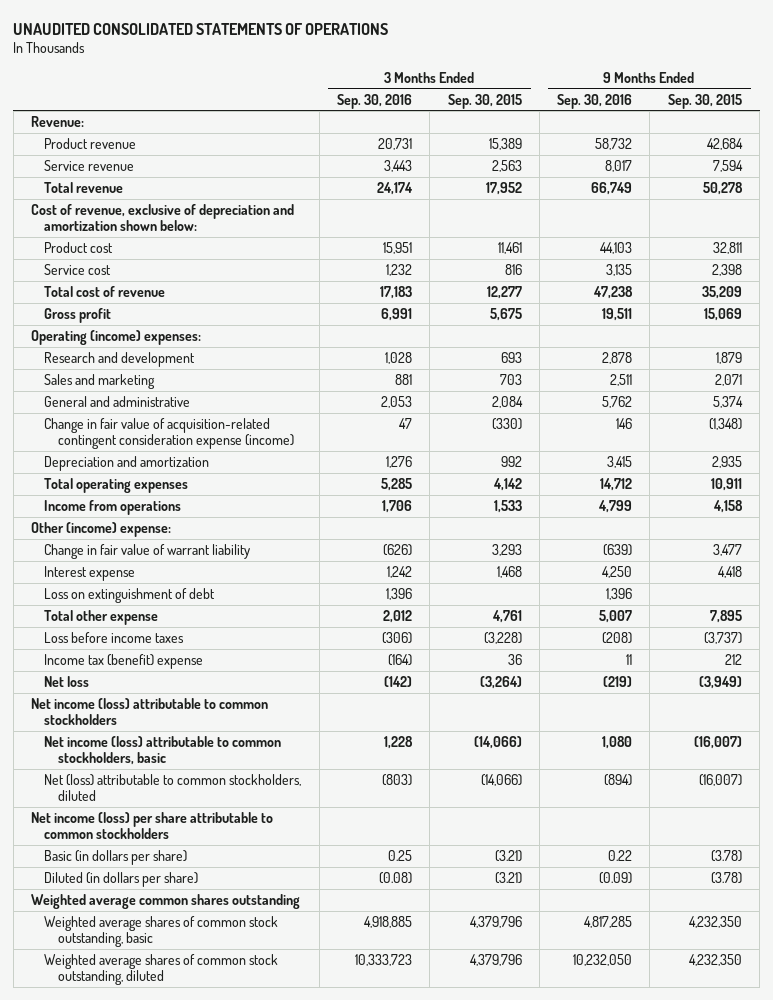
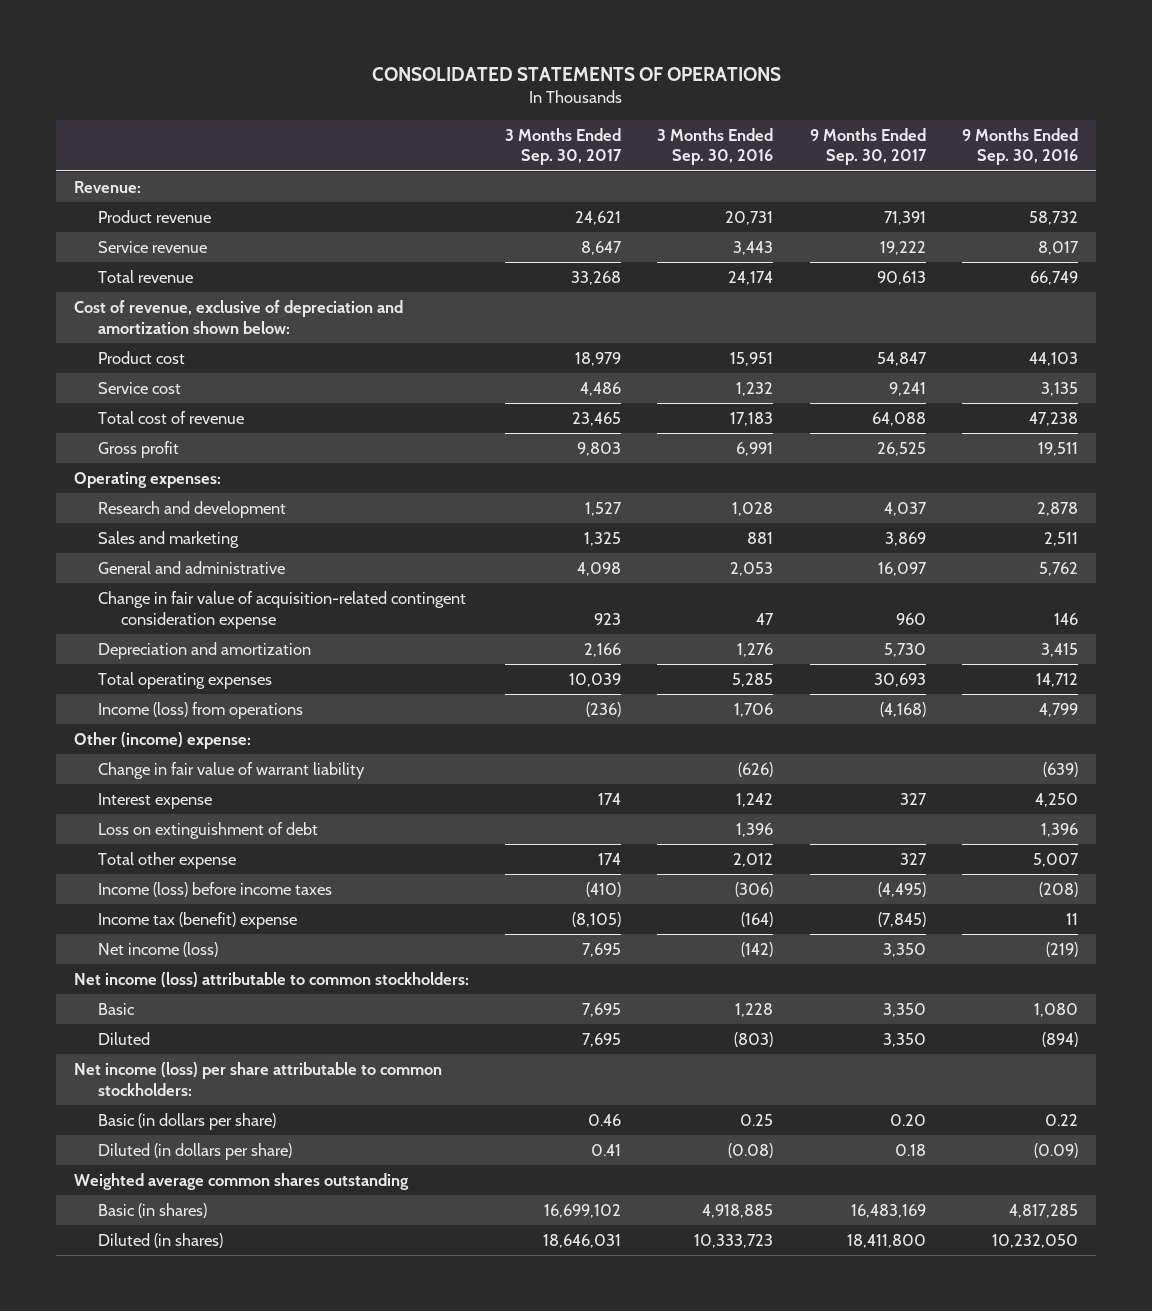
- UNAUDITED CONSOLIDATED STATEMENTS OF OPERATIONS
+ CONSOLIDATED STATEMENTS OF OPERATIONS
- | 3 Months Ended Sep. 30, 2016 | 3 Months Ended Sep. 30, 2015 | 9 Months Ended Sep. 30, 2016 | 9 Months Ended Sep. 30, 2015
+ | 3 Months Ended Sep. 30, 2017 | 3 Months Ended Sep. 30, 2016 | 9 Months Ended Sep. 30, 2017 | 9 Months Ended Sep. 30, 2016
- Operating (income) expenses:
+ Operating expenses:
- Change in fair value of acquisition-related contingent consideration expense (income) | 47 | (330) | 146 | (1,348)
+ Change in fair value of acquisition-related contingent consideration expense | 923 | 47 | 960 | 146
- Income from operations | 1,706 | 1,533 | 4,799 | 4,158
+ Income (loss) from operations | (236) | 1,706 | (4,168) | 4,799
- Loss before income taxes | (306) | (3,228) | (208) | (3,737)
+ Income (loss) before income taxes | (410) | (306) | (4,495) | (208)
- Net loss | (142) | (3,264) | (219) | (3,949)
- Net income (loss) attributable to common stockholders
- Net income (loss) attributable to common stockholders, basic | 1,228 | (14,066) | 1,080 | (16,007)
- Net (loss) attributable to common stockholders, diluted | (803) | (14,066) | (894) | (16,007)
- Net income (loss) per share attributable to common stockholders
+ Net income (loss) | 7,695 | (142) | 3,350 | (219)
+ Net income (loss) attributable to common stockholders:
+ Basic | 7,695 | 1,228 | 3,350 | 1,080
+ Diluted | 7,695 | (803) | 3,350 | (894)
+ Net income (loss) per share attributable to common stockholders:
- Weighted average shares of common stock outstanding, basic | 4,918,885 | 4,379,796 | 4,817,285 | 4,232,350
- Weighted average shares of common stock outstanding, diluted | 10,333,723 | 4,379,796 | 10,232,050 | 4,232,350
+ Basic (in shares) | 16,699,102 | 4,918,885 | 16,483,169 | 4,817,285
+ Diluted (in shares) | 18,646,031 | 10,333,723 | 18,411,800 | 10,232,050

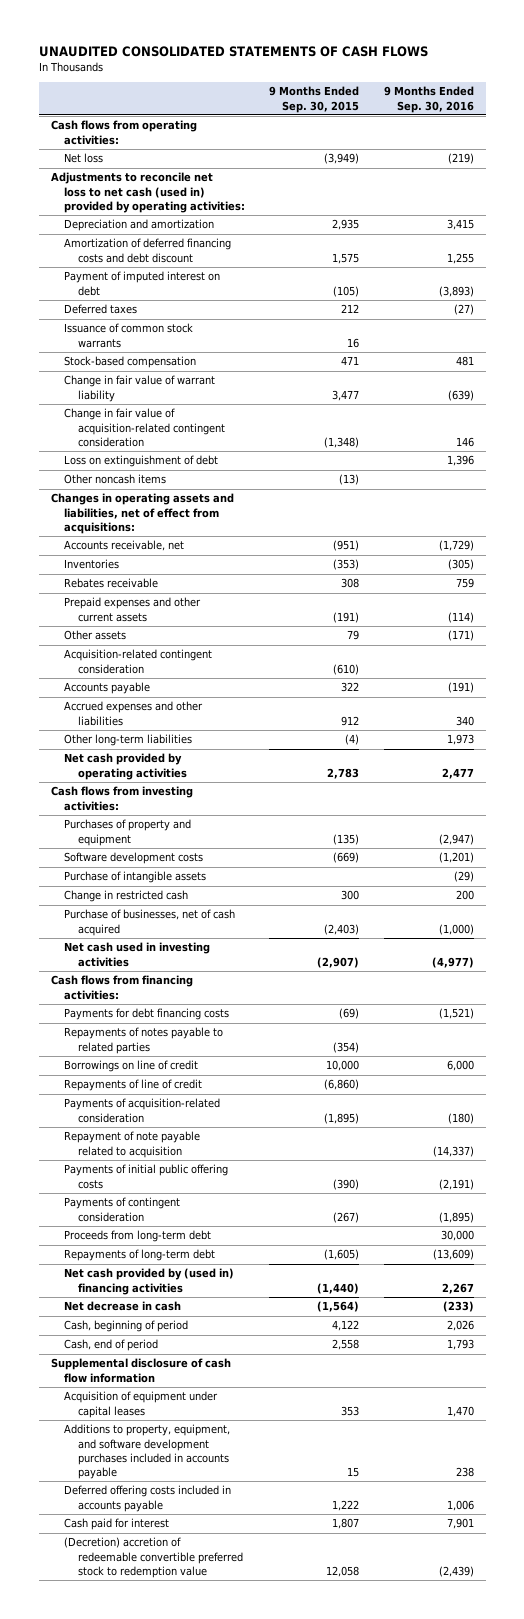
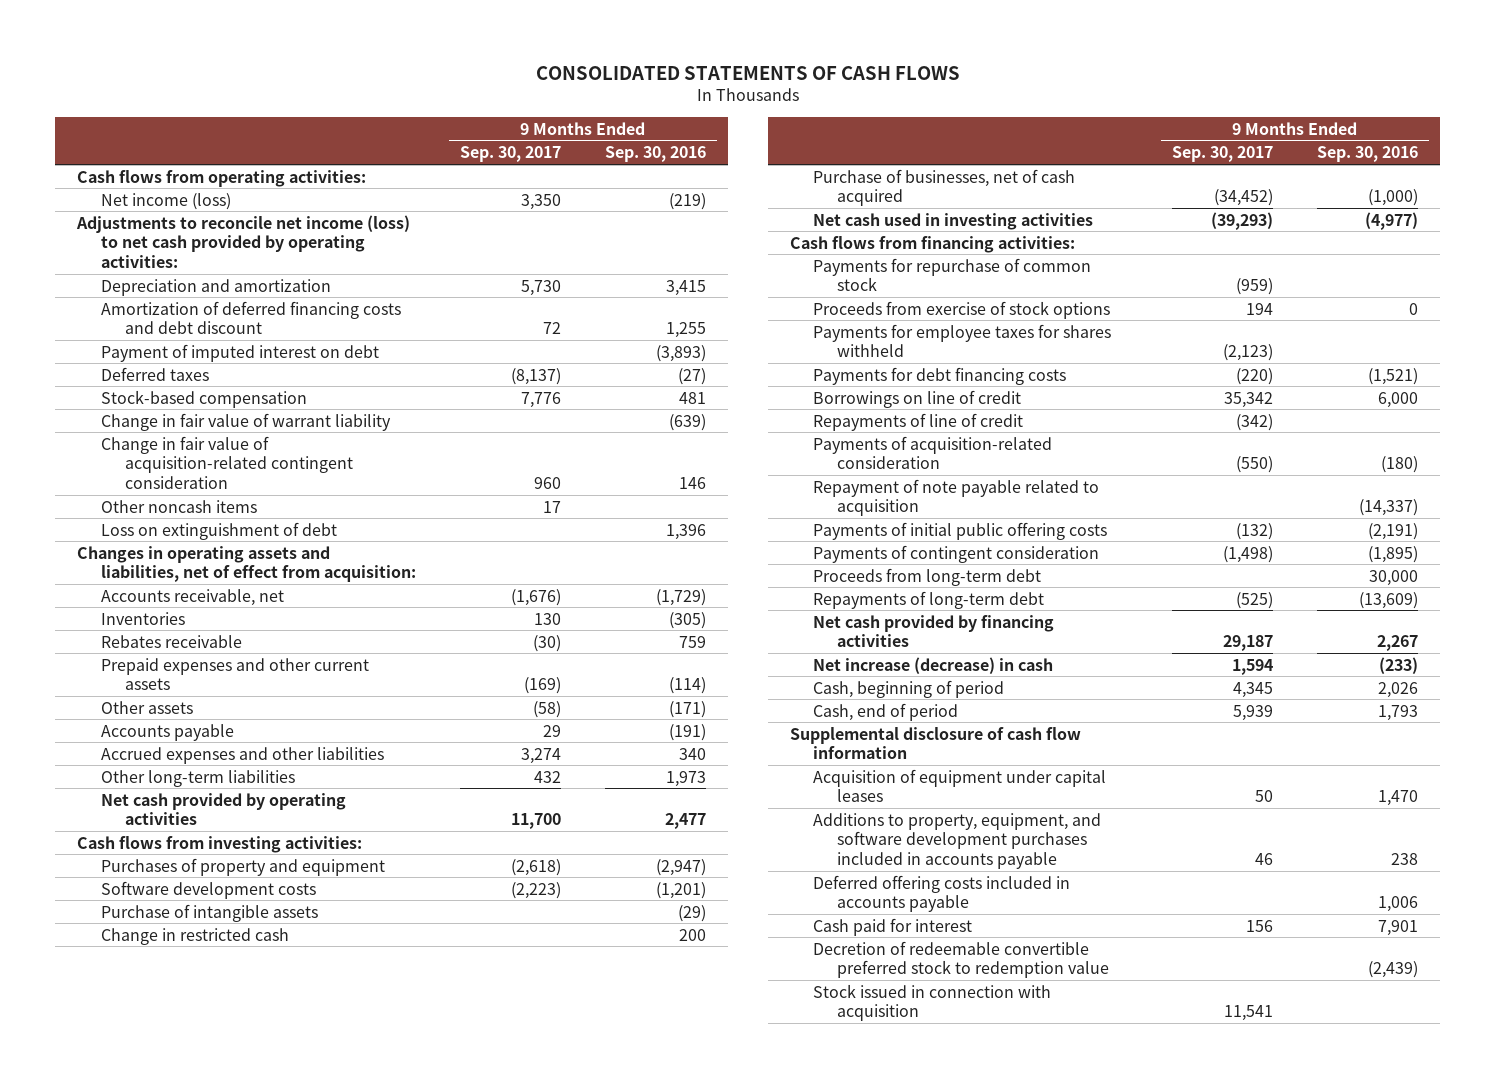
- UNAUDITED CONSOLIDATED STATEMENTS OF CASH FLOWS
+ CONSOLIDATED STATEMENTS OF CASH FLOWS
- | 9 Months Ended Sep. 30, 2015 | 9 Months Ended Sep. 30, 2016
+ | 9 Months Ended Sep. 30, 2017 | 9 Months Ended Sep. 30, 2016
- Net loss | (3,949) | (219)
- Adjustments to reconcile net loss to net cash (used in) provided by operating activities:
+ Net income (loss) | 3,350 | (219)
+ Adjustments to reconcile net income (loss) to net cash provided by operating activities:
- Issuance of common stock warrants | 16 |
- Changes in operating assets and liabilities, net of effect from acquisitions:
moved down: Loss on extinguishment of debt | | 1,396
+ Changes in operating assets and liabilities, net of effect from acquisition:
- Acquisition-related contingent consideration | (610) |
+ Payments for repurchase of common stock | (959) |
+ Proceeds from exercise of stock options | 194 | 0
+ Payments for employee taxes for shares withheld | (2,123) |
- Repayments of notes payable to related parties | (354) |
- Net cash provided by (used in) financing activities | (1,440) | 2,267
- Net decrease in cash | (1,564) | (233)
+ Net cash provided by financing activities | 29,187 | 2,267
+ Net increase (decrease) in cash | 1,594 | (233)
- (Decretion) accretion of redeemable convertible preferred stock to redemption value | 12,058 | (2,439)
+ Decretion of redeemable convertible preferred stock to redemption value | | (2,439)
+ Stock issued in connection with acquisition | 11,541 |

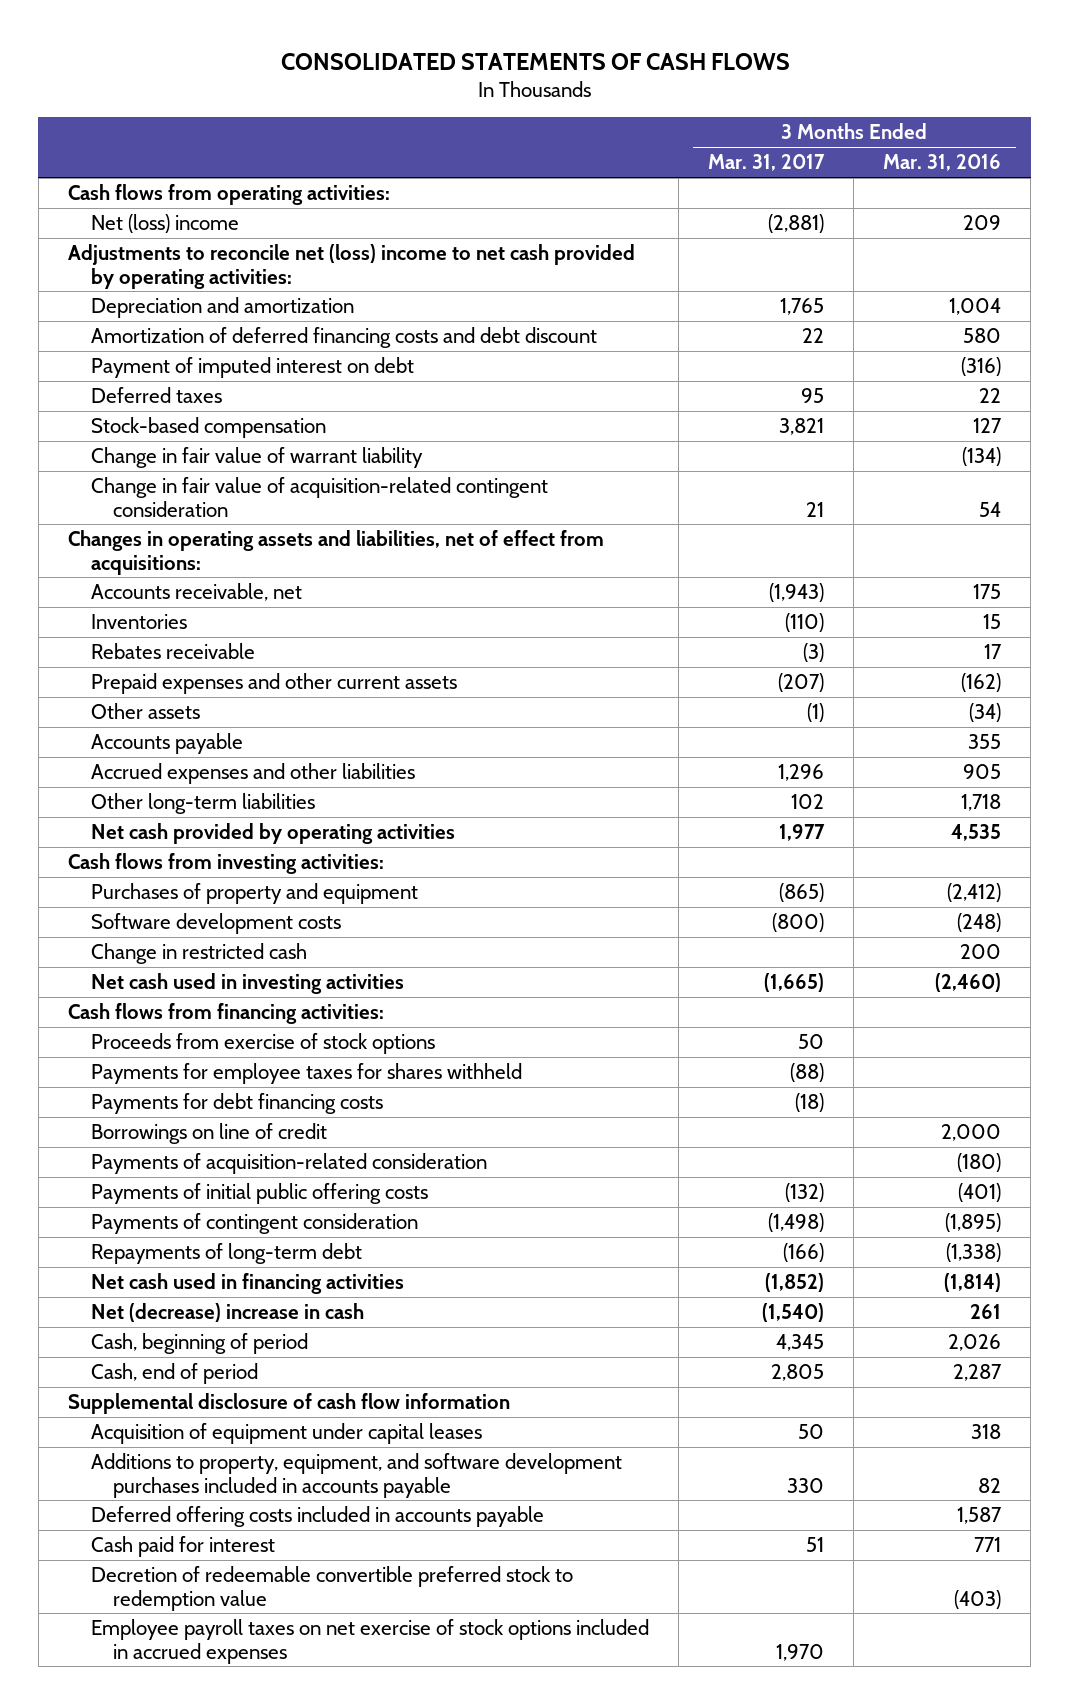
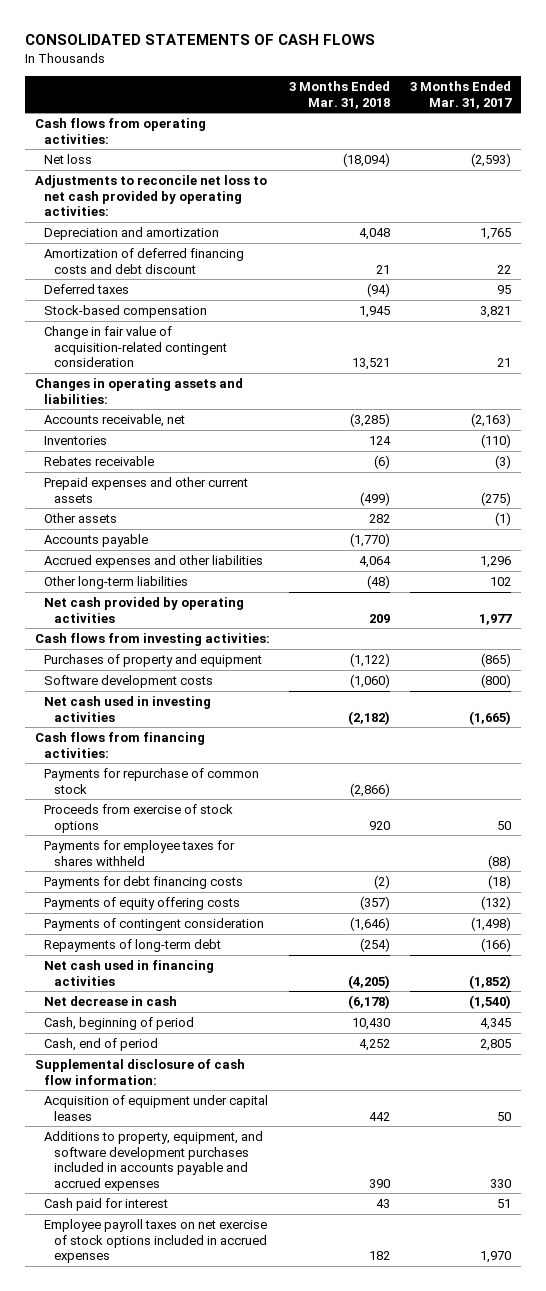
- | 3 Months Ended Mar. 31, 2017 | 3 Months Ended Mar. 31, 2016
+ | 3 Months Ended Mar. 31, 2018 | 3 Months Ended Mar. 31, 2017
- Net (loss) income | (2,881) | 209
- Adjustments to reconcile net (loss) income to net cash provided by operating activities:
+ Net loss | (18,094) | (2,593)
+ Adjustments to reconcile net loss to net cash provided by operating activities:
- Payment of imputed interest on debt | | (316)
- Change in fair value of warrant liability | | (134)
- Changes in operating assets and liabilities, net of effect from acquisitions:
- Accounts receivable, net | (1,943) | 175
+ Changes in operating assets and liabilities:
+ Accounts receivable, net | (3,285) | (2,163)
- Prepaid expenses and other current assets | (207) | (162)
+ Prepaid expenses and other current assets | (499) | (275)
- Change in restricted cash | | 200
+ Payments for repurchase of common stock | (2,866) |
- Borrowings on line of credit | | 2,000
- Payments of acquisition-related consideration | | (180)
- Payments of initial public offering costs | (132) | (401)
+ Payments of equity offering costs | (357) | (132)
- Net (decrease) increase in cash | (1,540) | 261
+ Net decrease in cash | (6,178) | (1,540)
- Supplemental disclosure of cash flow information
+ Supplemental disclosure of cash flow information:
- Additions to property, equipment, and software development purchases included in accounts payable | 330 | 82
- Deferred offering costs included in accounts payable | | 1,587
+ Additions to property, equipment, and software development purchases included in accounts payable and accrued expenses | 390 | 330
- Decretion of redeemable convertible preferred stock to redemption value | | (403)

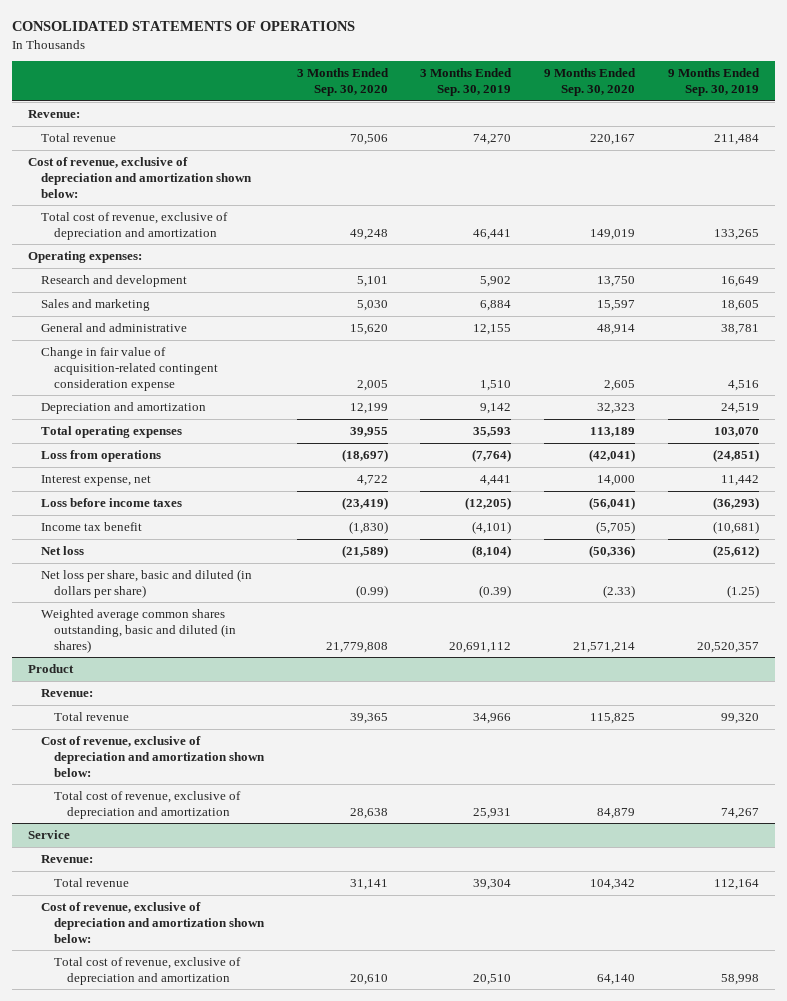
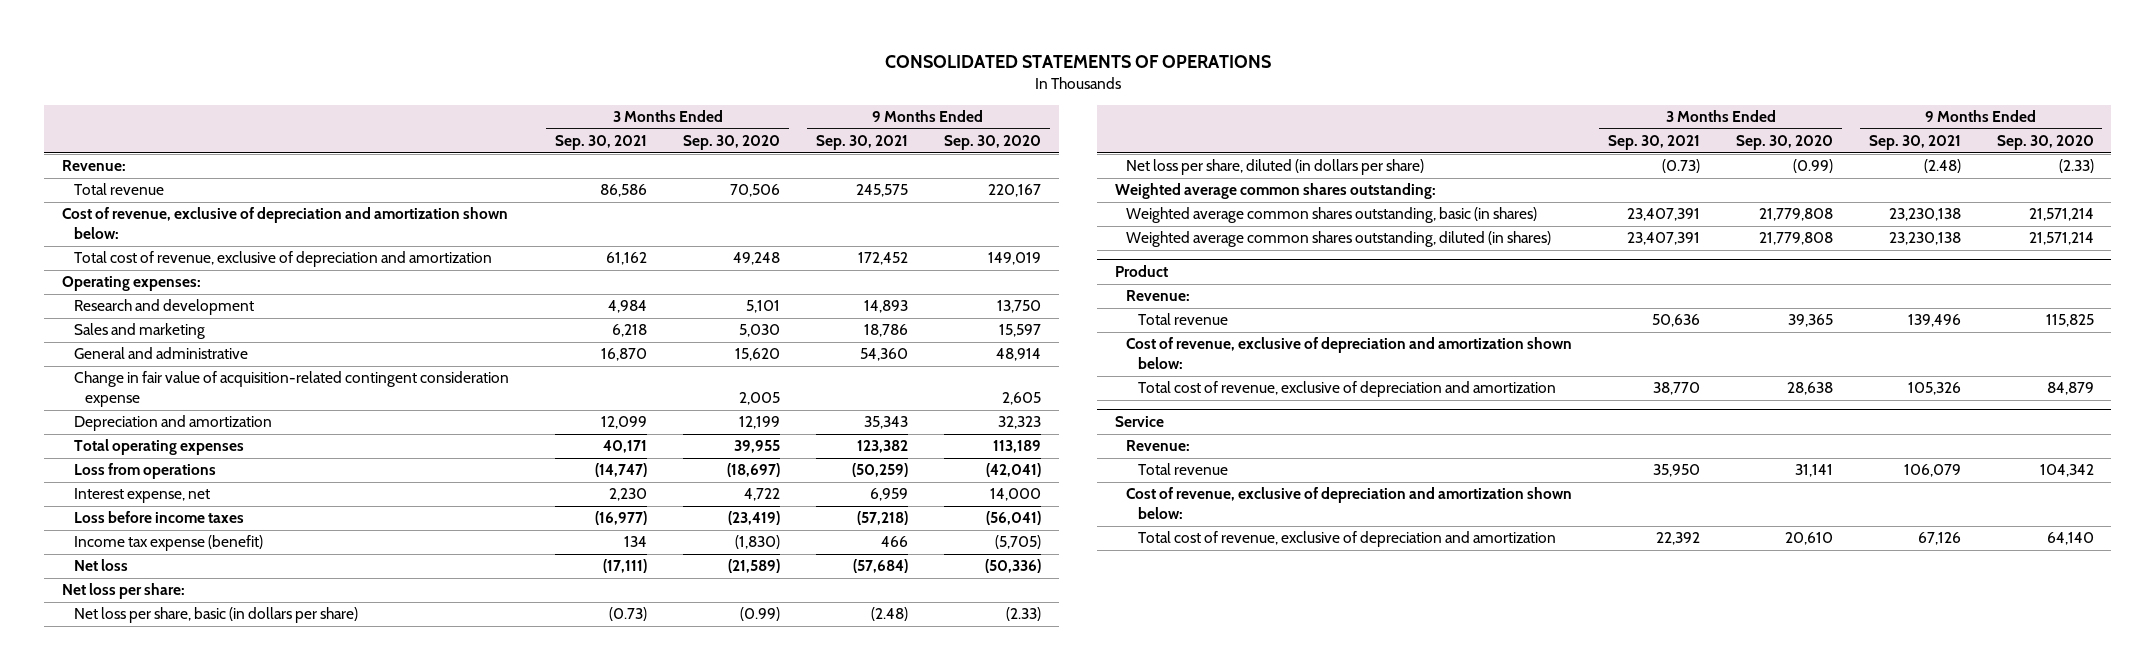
- | 3 Months Ended Sep. 30, 2020 | 3 Months Ended Sep. 30, 2019 | 9 Months Ended Sep. 30, 2020 | 9 Months Ended Sep. 30, 2019
+ | 3 Months Ended Sep. 30, 2021 | 3 Months Ended Sep. 30, 2020 | 9 Months Ended Sep. 30, 2021 | 9 Months Ended Sep. 30, 2020
- Income tax benefit | (1,830) | (4,101) | (5,705) | (10,681)
+ Income tax expense (benefit) | 134 | (1,830) | 466 | (5,705)
- Net loss per share, basic and diluted (in dollars per share) | (0.99) | (0.39) | (2.33) | (1.25)
- Weighted average common shares outstanding, basic and diluted (in shares) | 21,779,808 | 20,691,112 | 21,571,214 | 20,520,357
+ Net loss per share:
+ Net loss per share, basic (in dollars per share) | (0.73) | (0.99) | (2.48) | (2.33)
+ Net loss per share, diluted (in dollars per share) | (0.73) | (0.99) | (2.48) | (2.33)
+ Weighted average common shares outstanding:
+ Weighted average common shares outstanding, basic (in shares) | 23,407,391 | 21,779,808 | 23,230,138 | 21,571,214
+ Weighted average common shares outstanding, diluted (in shares) | 23,407,391 | 21,779,808 | 23,230,138 | 21,571,214

